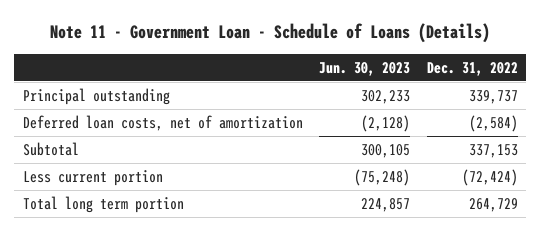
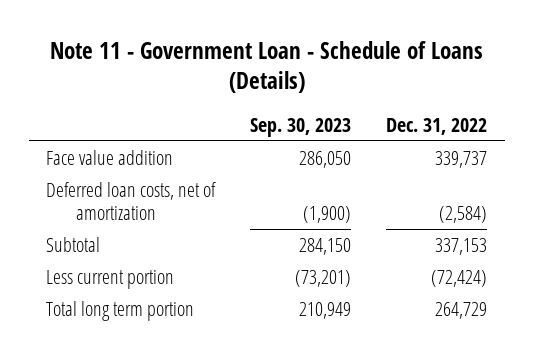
- | Jun. 30, 2023 | Dec. 31, 2022
+ | Sep. 30, 2023 | Dec. 31, 2022
- Principal outstanding | 302,233 | 339,737
+ Face value addition | 286,050 | 339,737

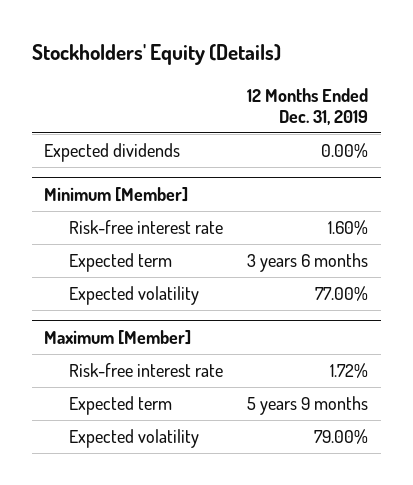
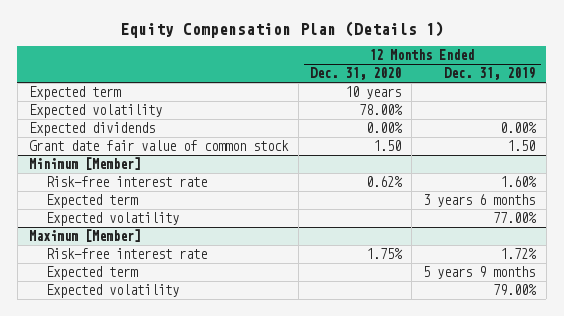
- Stockholders' Equity (Details)
+ Equity Compensation Plan (Details 1)
- | 12 Months Ended Dec. 31, 2019
+ | 12 Months Ended Dec. 31, 2020 | 12 Months Ended Dec. 31, 2019
+ Expected term | 10 years |
+ Expected volatility | 78.00% |
+ Grant date fair value of common stock | 1.50 | 1.50

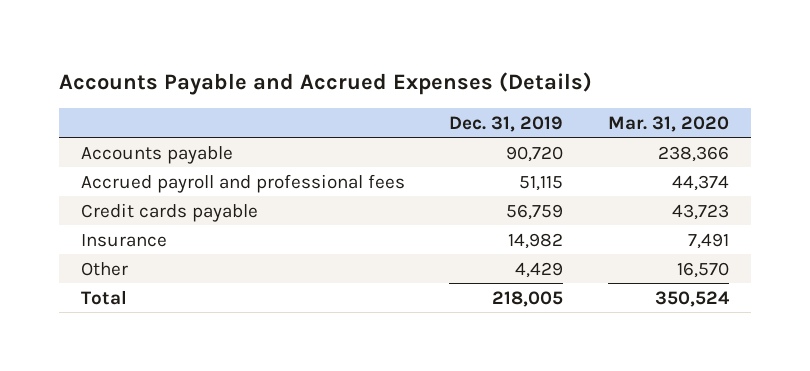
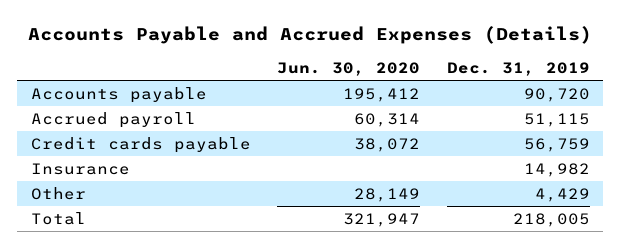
- | Dec. 31, 2019 | Mar. 31, 2020
+ | Jun. 30, 2020 | Dec. 31, 2019
- Accrued payroll and professional fees | 51,115 | 44,374
+ Accrued payroll | 60,314 | 51,115

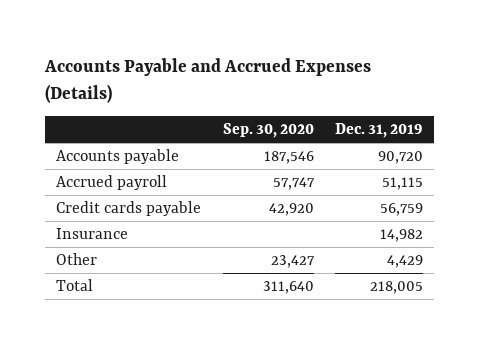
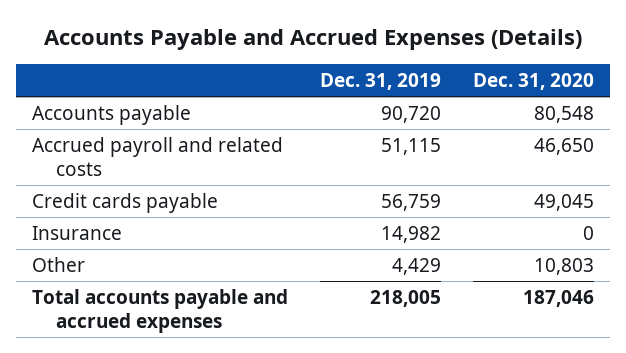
- | Sep. 30, 2020 | Dec. 31, 2019
+ | Dec. 31, 2019 | Dec. 31, 2020
- Accrued payroll | 57,747 | 51,115
+ Accrued payroll and related costs | 51,115 | 46,650
- Total | 311,640 | 218,005
+ Total accounts payable and accrued expenses | 218,005 | 187,046

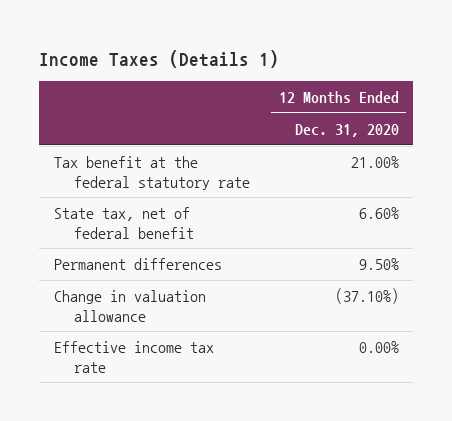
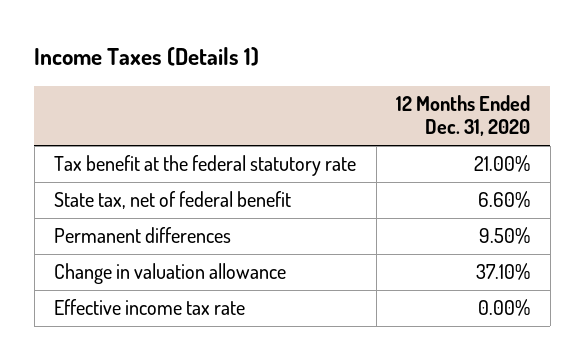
- Change in valuation allowance | (37.10%)
+ Change in valuation allowance | 37.10%

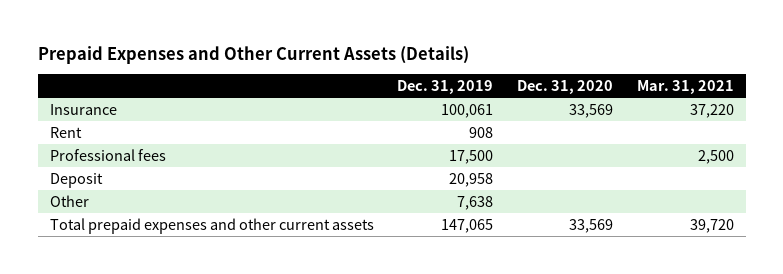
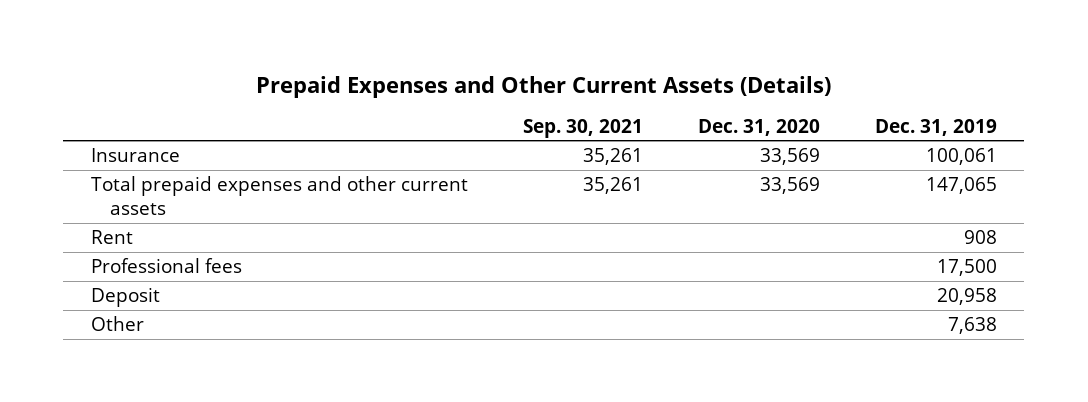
- | Dec. 31, 2019 | Dec. 31, 2020 | Mar. 31, 2021
+ | Sep. 30, 2021 | Dec. 31, 2020 | Dec. 31, 2019
moved up: Total prepaid expenses and other current assets | 35,261 | 33,569 | 147,065

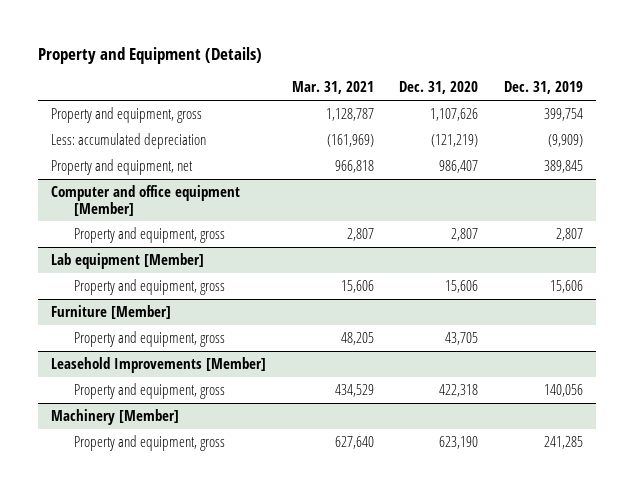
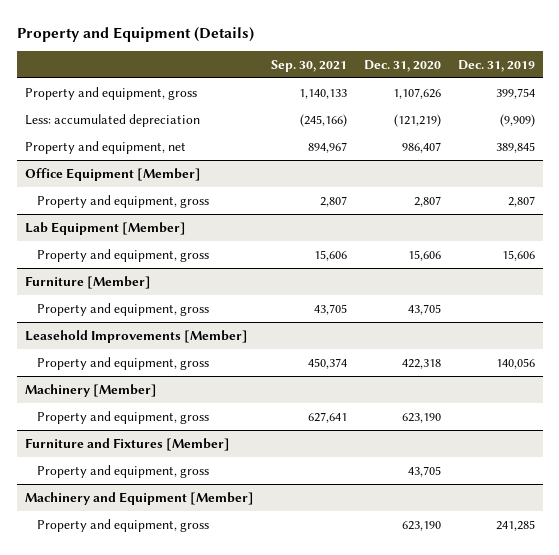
- | Mar. 31, 2021 | Dec. 31, 2020 | Dec. 31, 2019
+ | Sep. 30, 2021 | Dec. 31, 2020 | Dec. 31, 2019
- Computer and office equipment [Member]
+ Office Equipment [Member]
- Lab equipment [Member]
+ Lab Equipment [Member]
@ Machinery [Member]
+ Property and equipment, gross | 627,641 | 623,190 |
+ Furniture and Fixtures [Member]
+ Property and equipment, gross | | 43,705 |
+ Machinery and Equipment [Member]

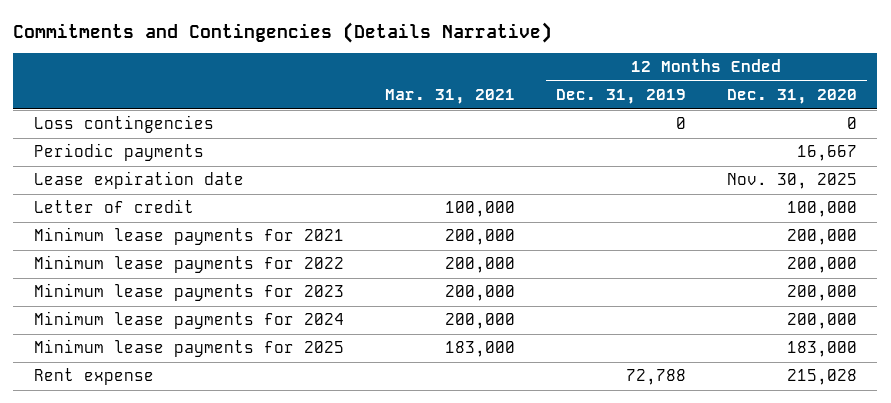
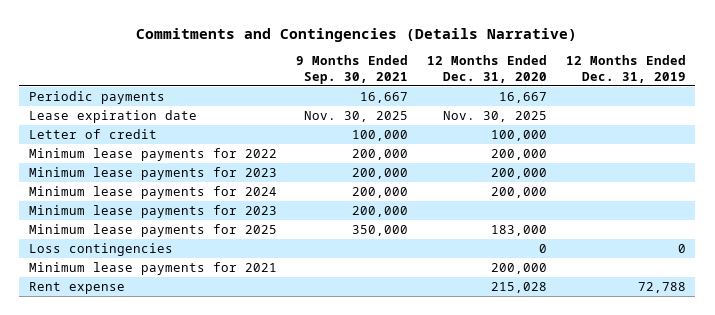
- | Mar. 31, 2021 | 12 Months Ended Dec. 31, 2019 | 12 Months Ended Dec. 31, 2020
+ | 9 Months Ended Sep. 30, 2021 | 12 Months Ended Dec. 31, 2020 | 12 Months Ended Dec. 31, 2019
+ Minimum lease payments for 2023 | 200,000 | |
moved down: Loss contingencies | | 0 | 0
moved down: Minimum lease payments for 2021 | | 200,000 |

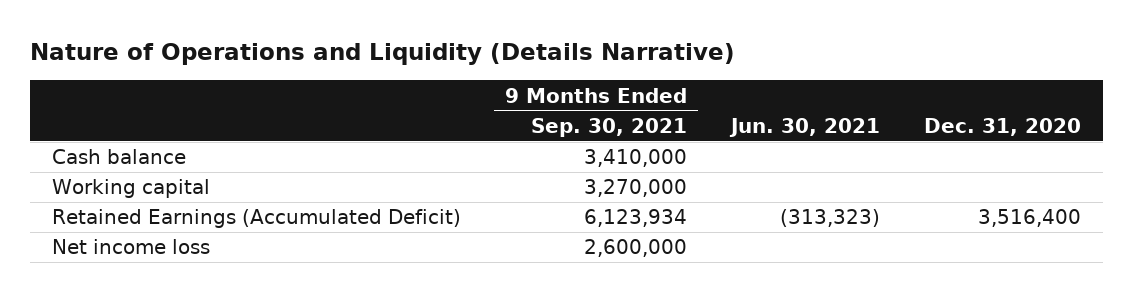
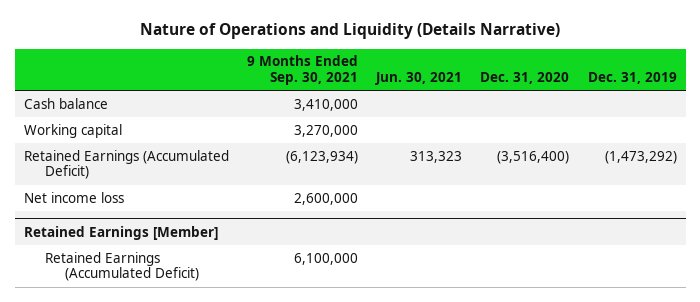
- | 9 Months Ended Sep. 30, 2021 | Jun. 30, 2021 | Dec. 31, 2020
+ | 9 Months Ended Sep. 30, 2021 | Jun. 30, 2021 | Dec. 31, 2020 | Dec. 31, 2019
- Retained Earnings (Accumulated Deficit) | 6,123,934 | (313,323) | 3,516,400
+ Retained Earnings (Accumulated Deficit) | (6,123,934) | 313,323 | (3,516,400) | (1,473,292)
+ Retained Earnings [Member]
+ Retained Earnings (Accumulated Deficit) | 6,100,000 | | |

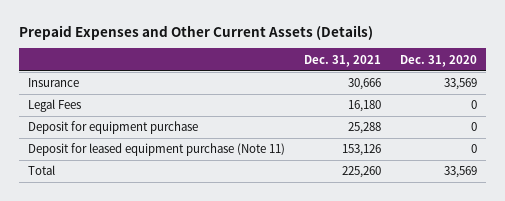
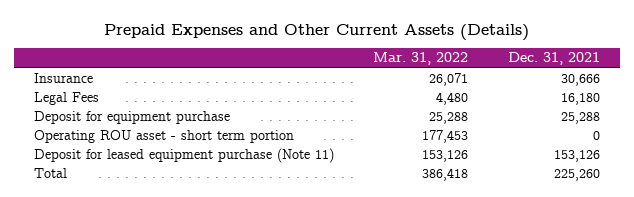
- | Dec. 31, 2021 | Dec. 31, 2020
+ | Mar. 31, 2022 | Dec. 31, 2021
+ Operating ROU asset - short term portion | 177,453 | 0

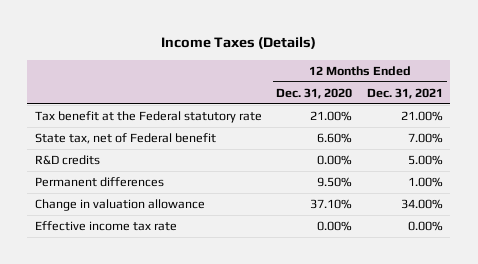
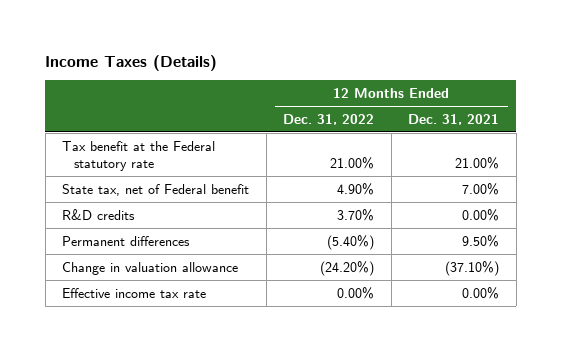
- | 12 Months Ended Dec. 31, 2020 | 12 Months Ended Dec. 31, 2021
+ | 12 Months Ended Dec. 31, 2022 | 12 Months Ended Dec. 31, 2021
- R&D credits | 0.00% | 5.00%
- Permanent differences | 9.50% | 1.00%
- Change in valuation allowance | 37.10% | 34.00%
+ R&D credits | 3.70% | 0.00%
+ Permanent differences | (5.40%) | 9.50%
+ Change in valuation allowance | (24.20%) | (37.10%)

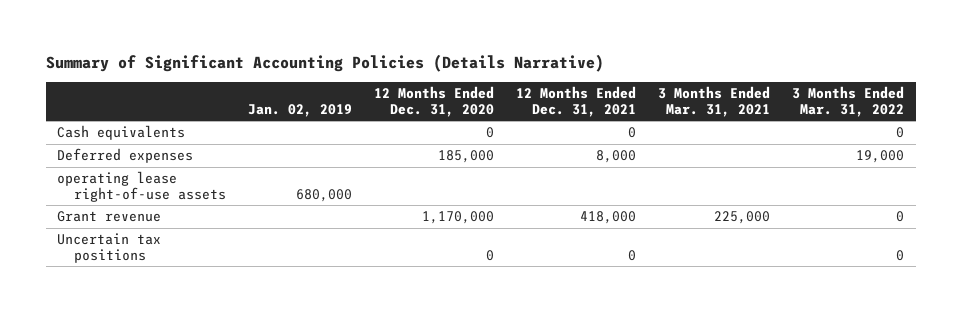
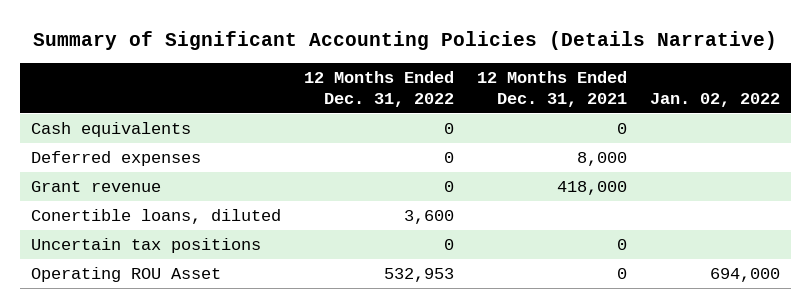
- | Jan. 02, 2019 | 12 Months Ended Dec. 31, 2020 | 12 Months Ended Dec. 31, 2021 | 3 Months Ended Mar. 31, 2021 | 3 Months Ended Mar. 31, 2022
+ | 12 Months Ended Dec. 31, 2022 | 12 Months Ended Dec. 31, 2021 | Jan. 02, 2022
- operating lease right-of-use assets | 680,000 | | | |
+ Conertible loans, diluted | 3,600 | |
+ Operating ROU Asset | 532,953 | 0 | 694,000

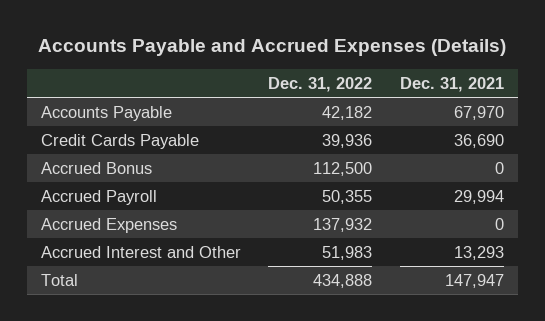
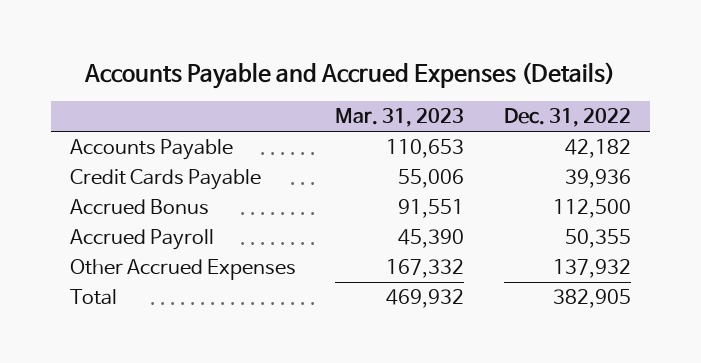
- | Dec. 31, 2022 | Dec. 31, 2021
+ | Mar. 31, 2023 | Dec. 31, 2022
- Accrued Expenses | 137,932 | 0
- Accrued Interest and Other | 51,983 | 13,293
- Total | 434,888 | 147,947
+ Other Accrued Expenses | 167,332 | 137,932
+ Total | 469,932 | 382,905

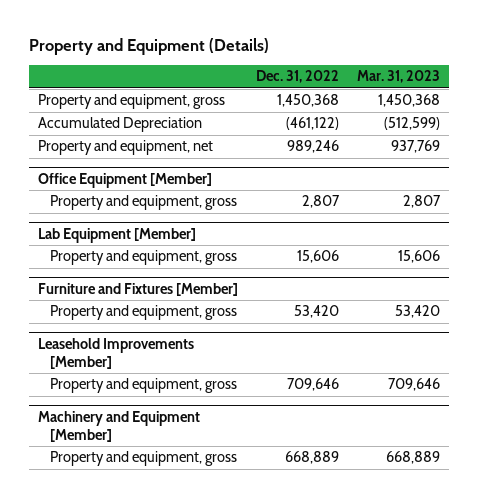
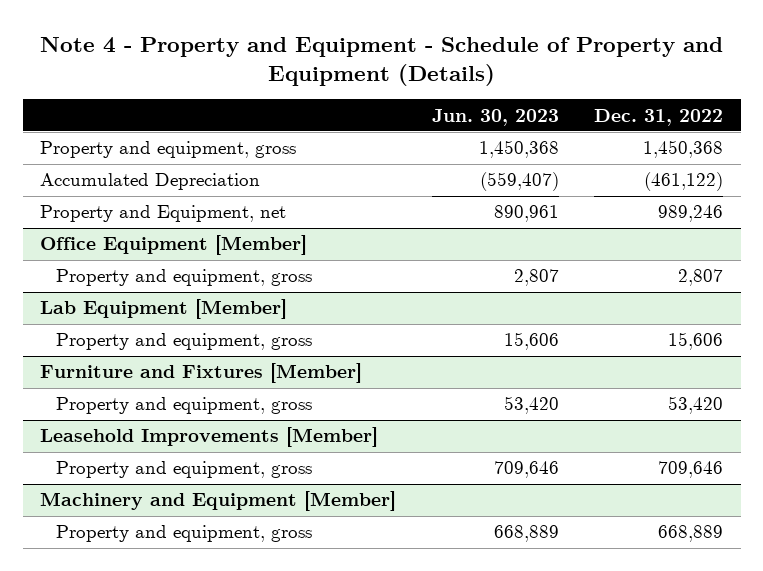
- Property and Equipment (Details)
+ Note 4 - Property and Equipment - Schedule of Property and Equipment (Details)
- | Dec. 31, 2022 | Mar. 31, 2023
+ | Jun. 30, 2023 | Dec. 31, 2022
- Property and equipment, net | 989,246 | 937,769
+ Property and Equipment, net | 890,961 | 989,246

